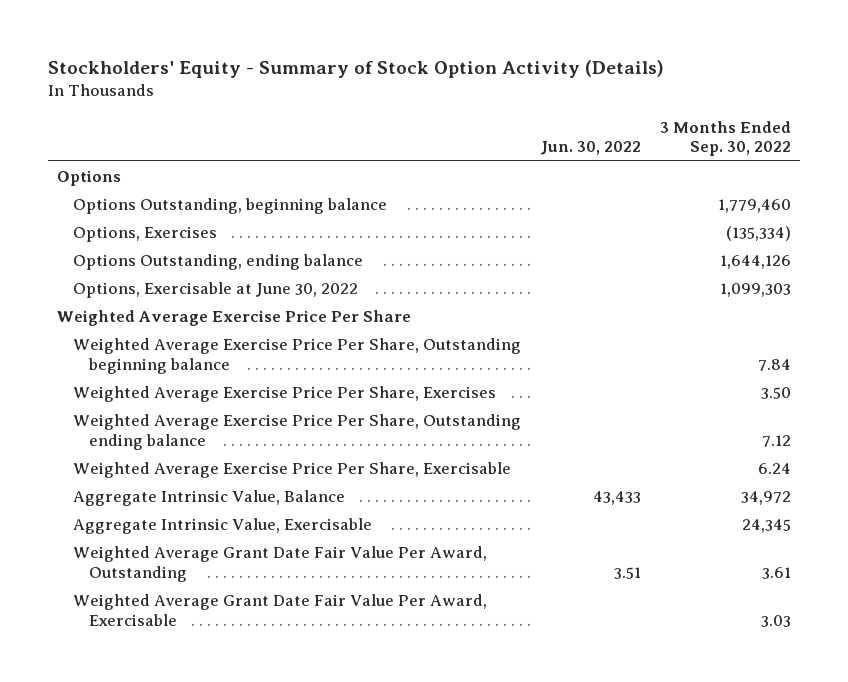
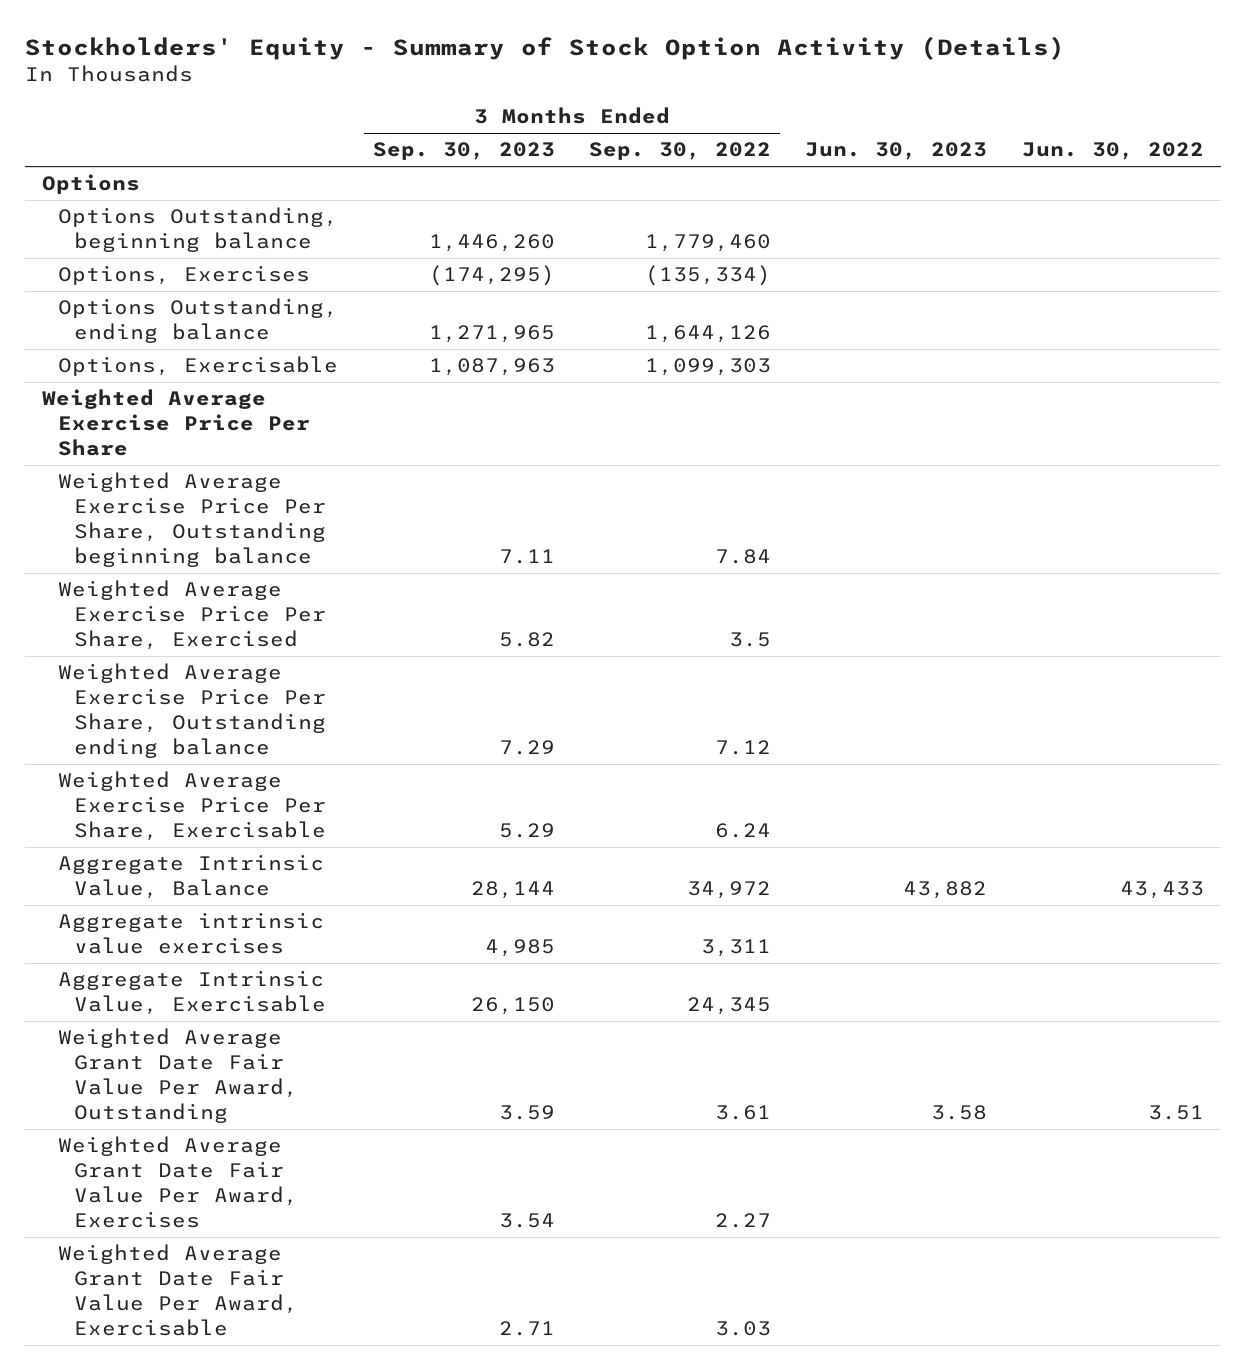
- | Jun. 30, 2022 | 3 Months Ended Sep. 30, 2022
+ | 3 Months Ended Sep. 30, 2023 | 3 Months Ended Sep. 30, 2022 | Jun. 30, 2023 | Jun. 30, 2022
- Options, Exercisable at June 30, 2022 | | 1,099,303
+ Options, Exercisable | 1,087,963 | 1,099,303 | |
- Weighted Average Exercise Price Per Share, Exercises | | 3.50
+ Weighted Average Exercise Price Per Share, Exercised | 5.82 | 3.5 | |
+ Aggregate intrinsic value exercises | 4,985 | 3,311 | |
+ Weighted Average Grant Date Fair Value Per Award, Exercises | 3.54 | 2.27 | |

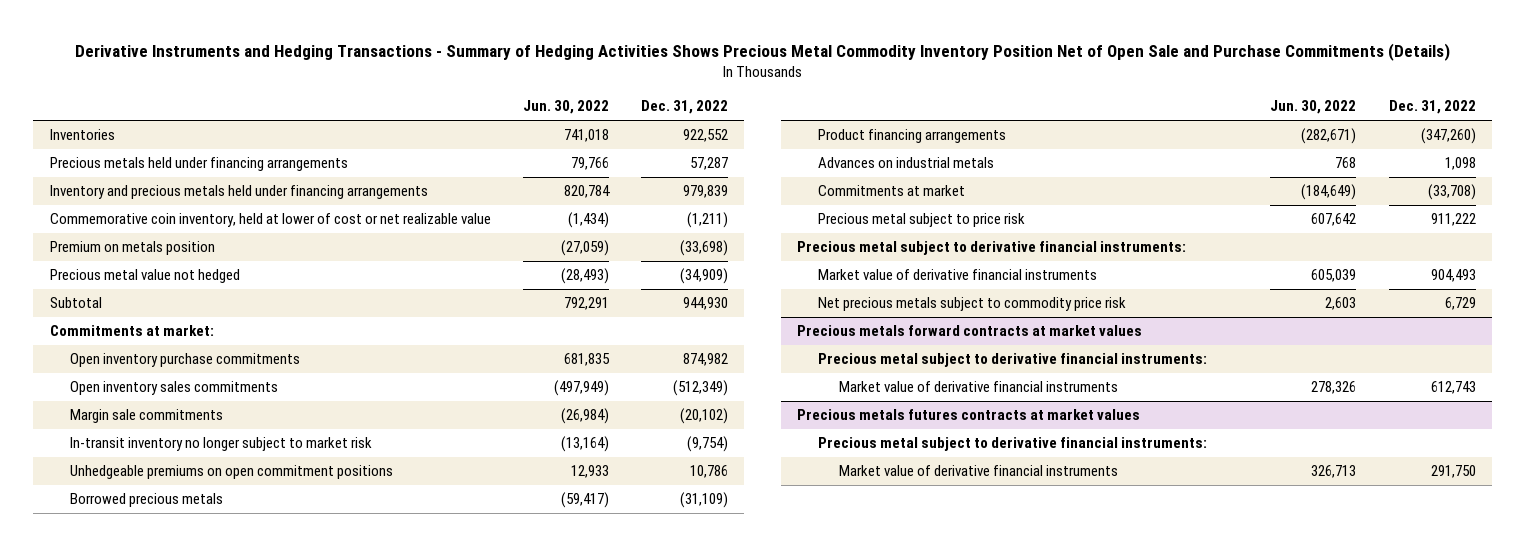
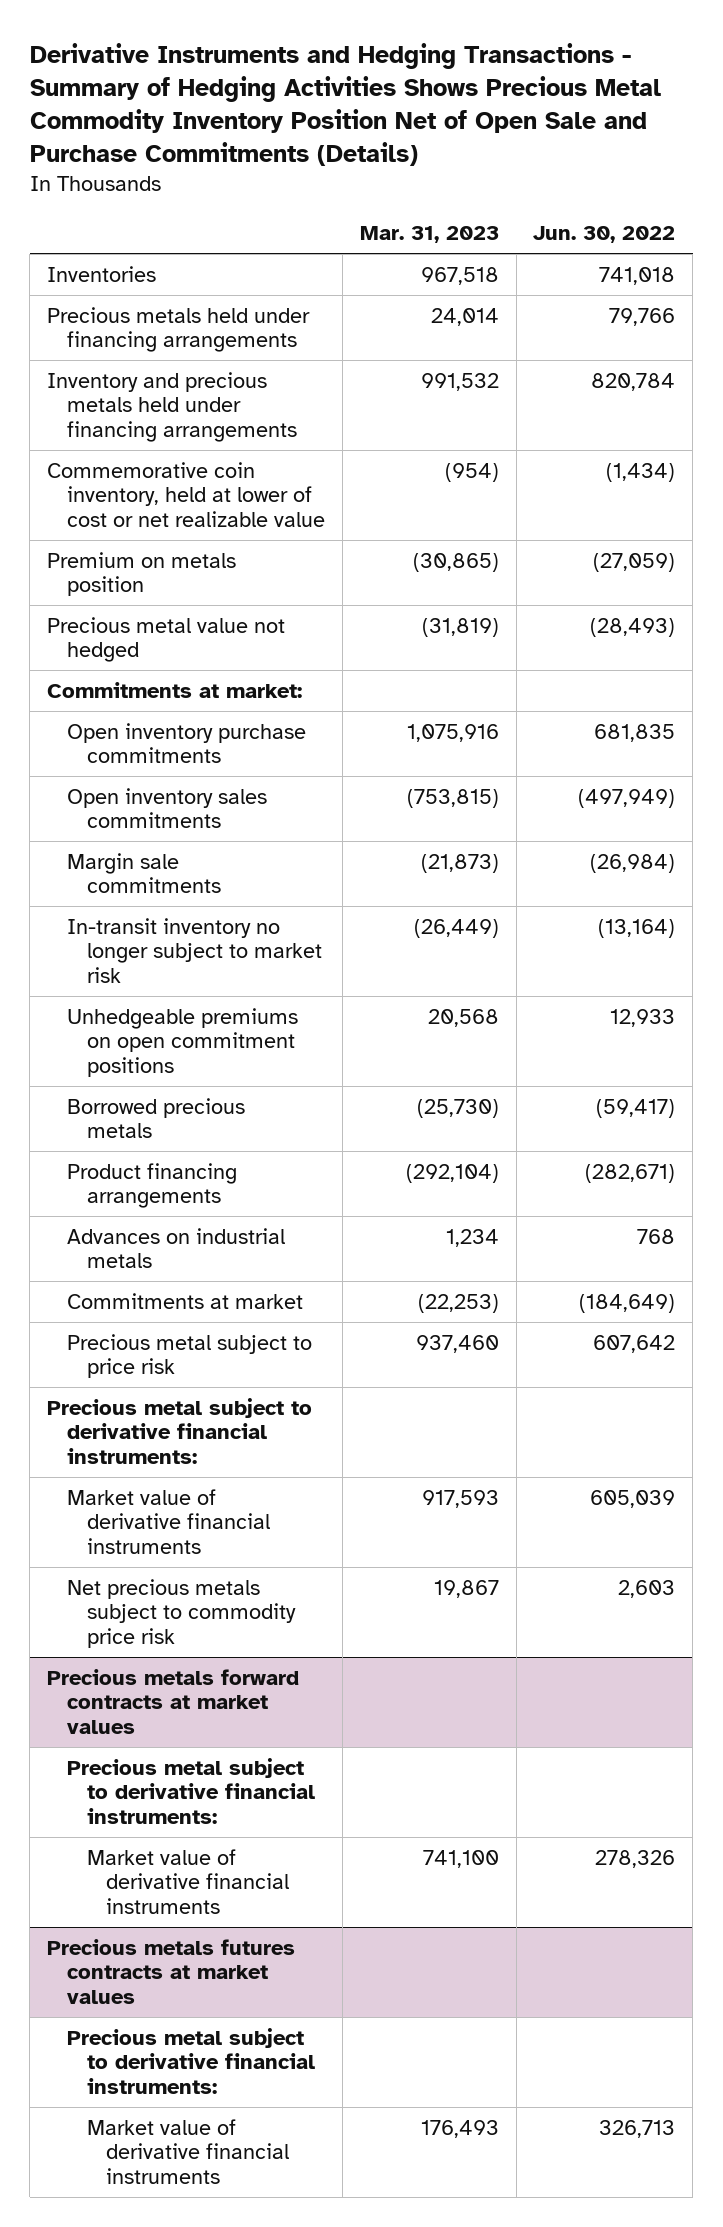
- | Jun. 30, 2022 | Dec. 31, 2022
+ | Mar. 31, 2023 | Jun. 30, 2022
- Subtotal | 792,291 | 944,930

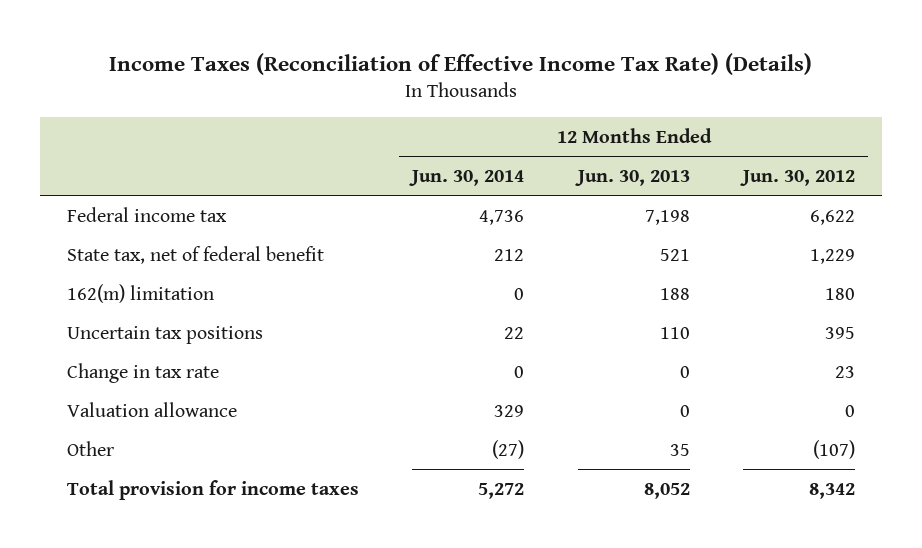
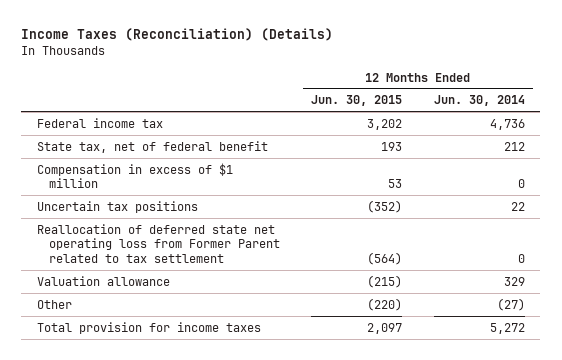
- Income Taxes (Reconciliation of Effective Income Tax Rate) (Details)
+ Income Taxes (Reconciliation) (Details)
- | 12 Months Ended Jun. 30, 2014 | 12 Months Ended Jun. 30, 2013 | 12 Months Ended Jun. 30, 2012
+ | 12 Months Ended Jun. 30, 2015 | 12 Months Ended Jun. 30, 2014
- 162(m) limitation | 0 | 188 | 180
+ Compensation in excess of $1 million | 53 | 0
- Change in tax rate | 0 | 0 | 23
+ Reallocation of deferred state net operating loss from Former Parent related to tax settlement | (564) | 0

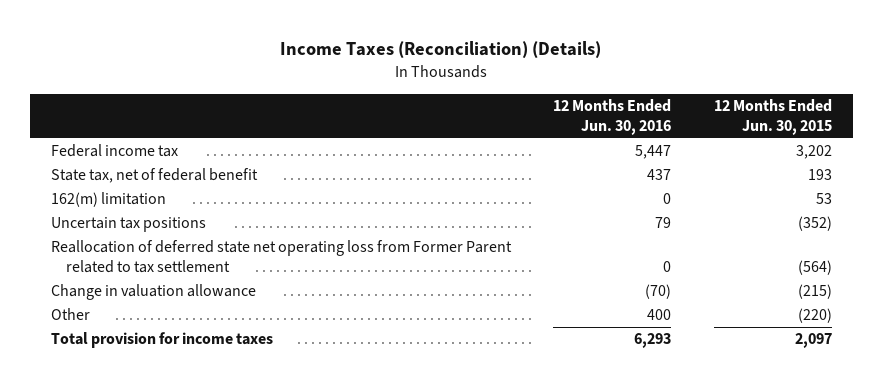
- | 12 Months Ended Jun. 30, 2015 | 12 Months Ended Jun. 30, 2014
+ | 12 Months Ended Jun. 30, 2016 | 12 Months Ended Jun. 30, 2015
- Compensation in excess of $1 million | 53 | 0
+ 162(m) limitation | 0 | 53
- Valuation allowance | (215) | 329
+ Change in valuation allowance | (70) | (215)

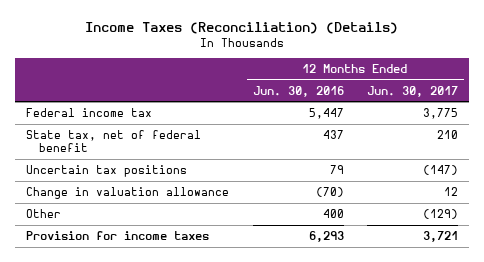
- | 12 Months Ended Jun. 30, 2016 | 12 Months Ended Jun. 30, 2015
+ | 12 Months Ended Jun. 30, 2016 | 12 Months Ended Jun. 30, 2017
- 162(m) limitation | 0 | 53
- Reallocation of deferred state net operating loss from Former Parent related to tax settlement | 0 | (564)
- Total provision for income taxes | 6,293 | 2,097
+ Provision for income taxes | 6,293 | 3,721

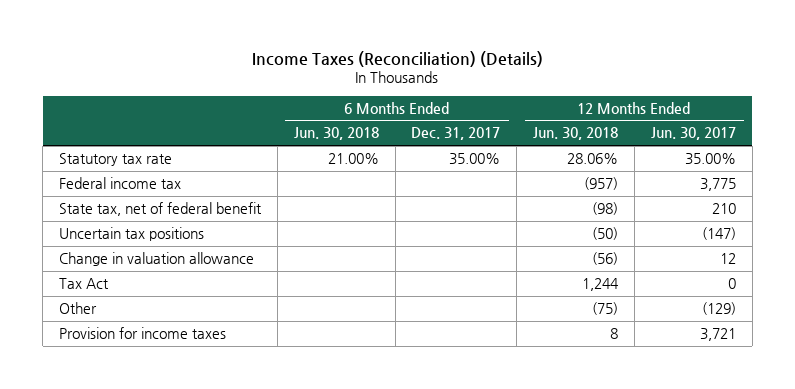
- | 12 Months Ended Jun. 30, 2016 | 12 Months Ended Jun. 30, 2017
+ | 6 Months Ended Jun. 30, 2018 | 6 Months Ended Dec. 31, 2017 | 12 Months Ended Jun. 30, 2018 | 12 Months Ended Jun. 30, 2017
+ Statutory tax rate | 21.00% | 35.00% | 28.06% | 35.00%
+ Tax Act | | | 1,244 | 0

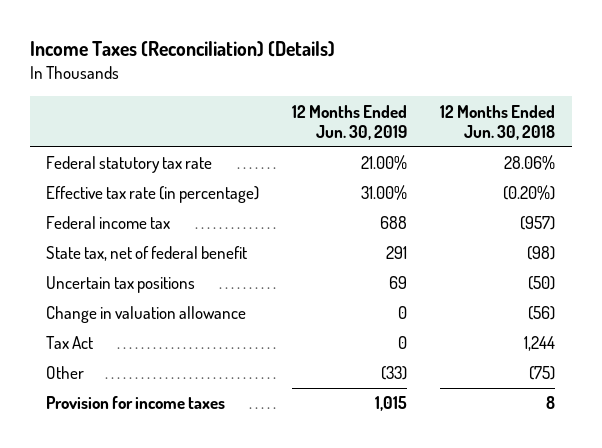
- | 6 Months Ended Jun. 30, 2018 | 6 Months Ended Dec. 31, 2017 | 12 Months Ended Jun. 30, 2018 | 12 Months Ended Jun. 30, 2017
+ | 12 Months Ended Jun. 30, 2019 | 12 Months Ended Jun. 30, 2018
- Statutory tax rate | 21.00% | 35.00% | 28.06% | 35.00%
+ Federal statutory tax rate | 21.00% | 28.06%
+ Effective tax rate (in percentage) | 31.00% | (0.20%)

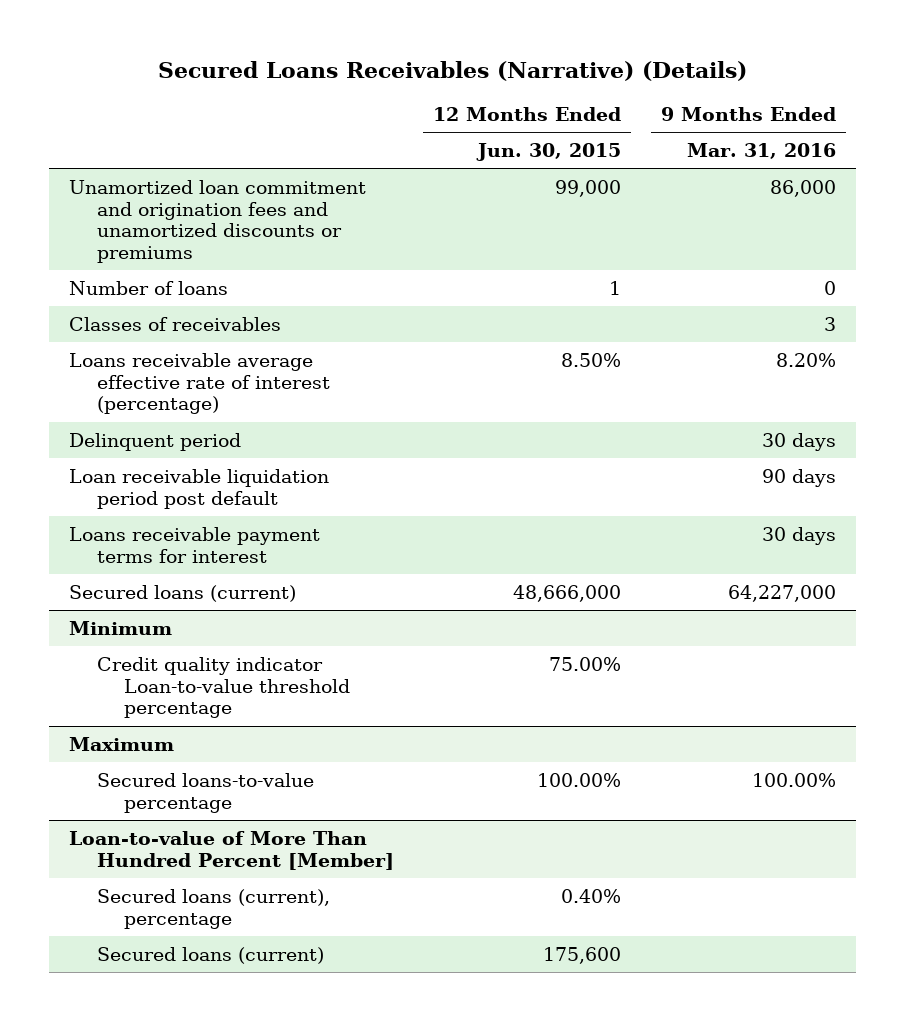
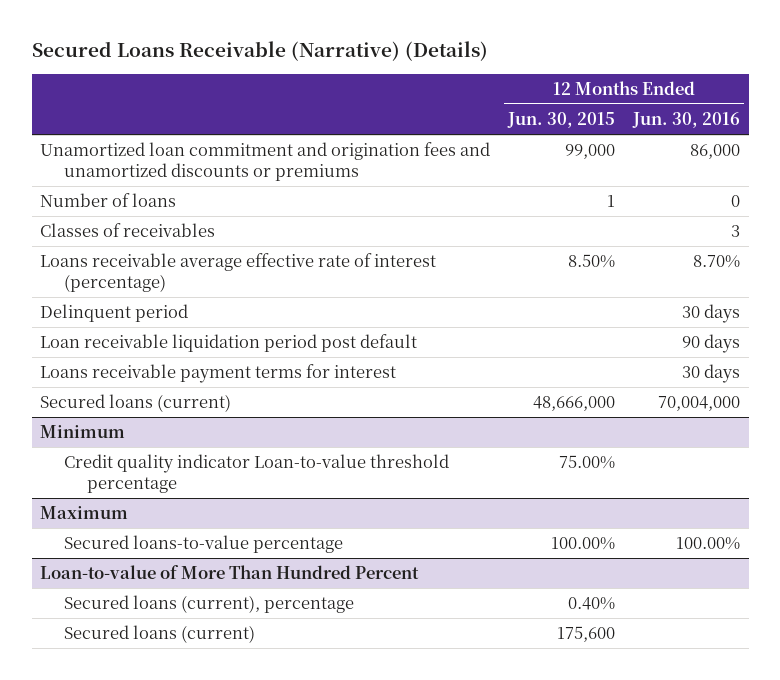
- Secured Loans Receivables (Narrative) (Details)
+ Secured Loans Receivable (Narrative) (Details)
- | 12 Months Ended Jun. 30, 2015 | 9 Months Ended Mar. 31, 2016
+ | 12 Months Ended Jun. 30, 2015 | 12 Months Ended Jun. 30, 2016
- Loan-to-value of More Than Hundred Percent [Member]
+ Loan-to-value of More Than Hundred Percent

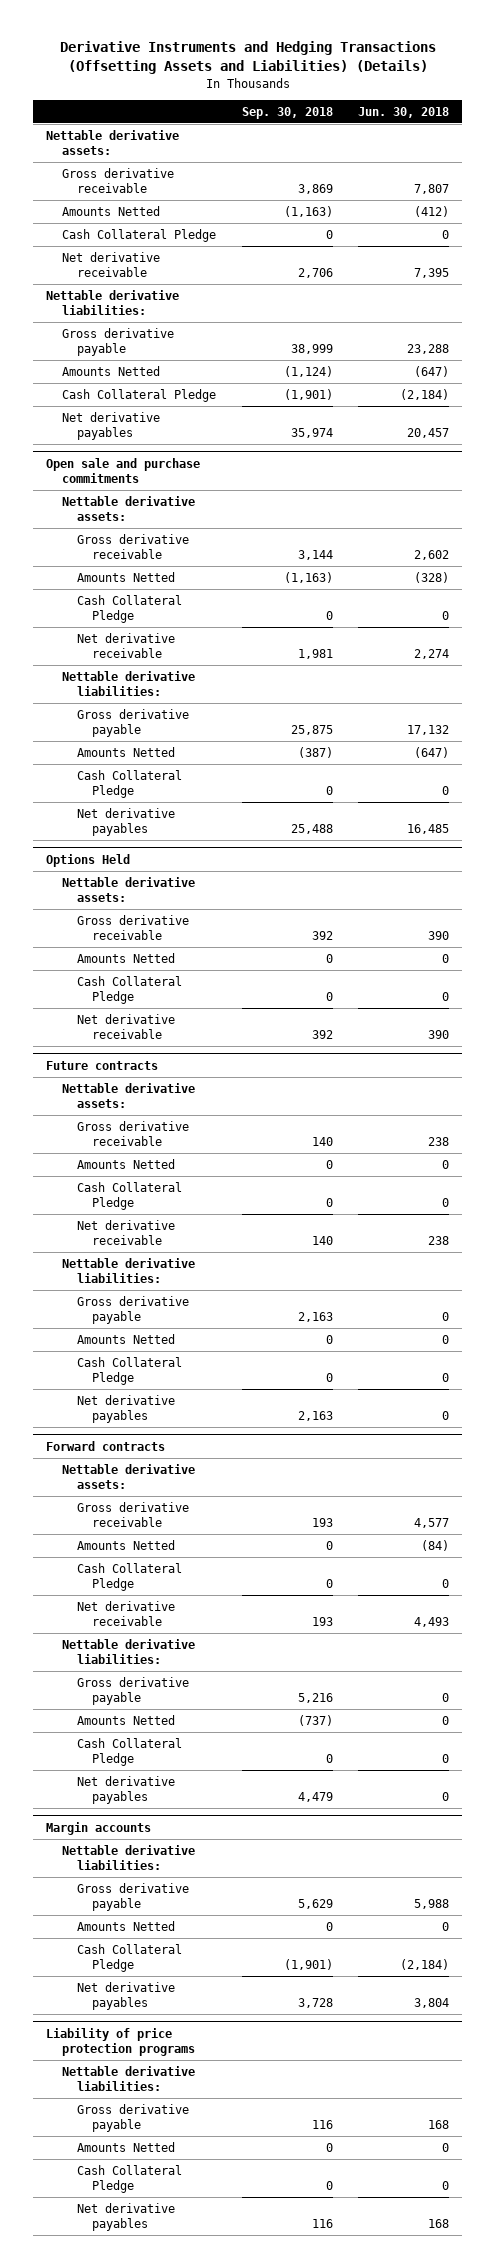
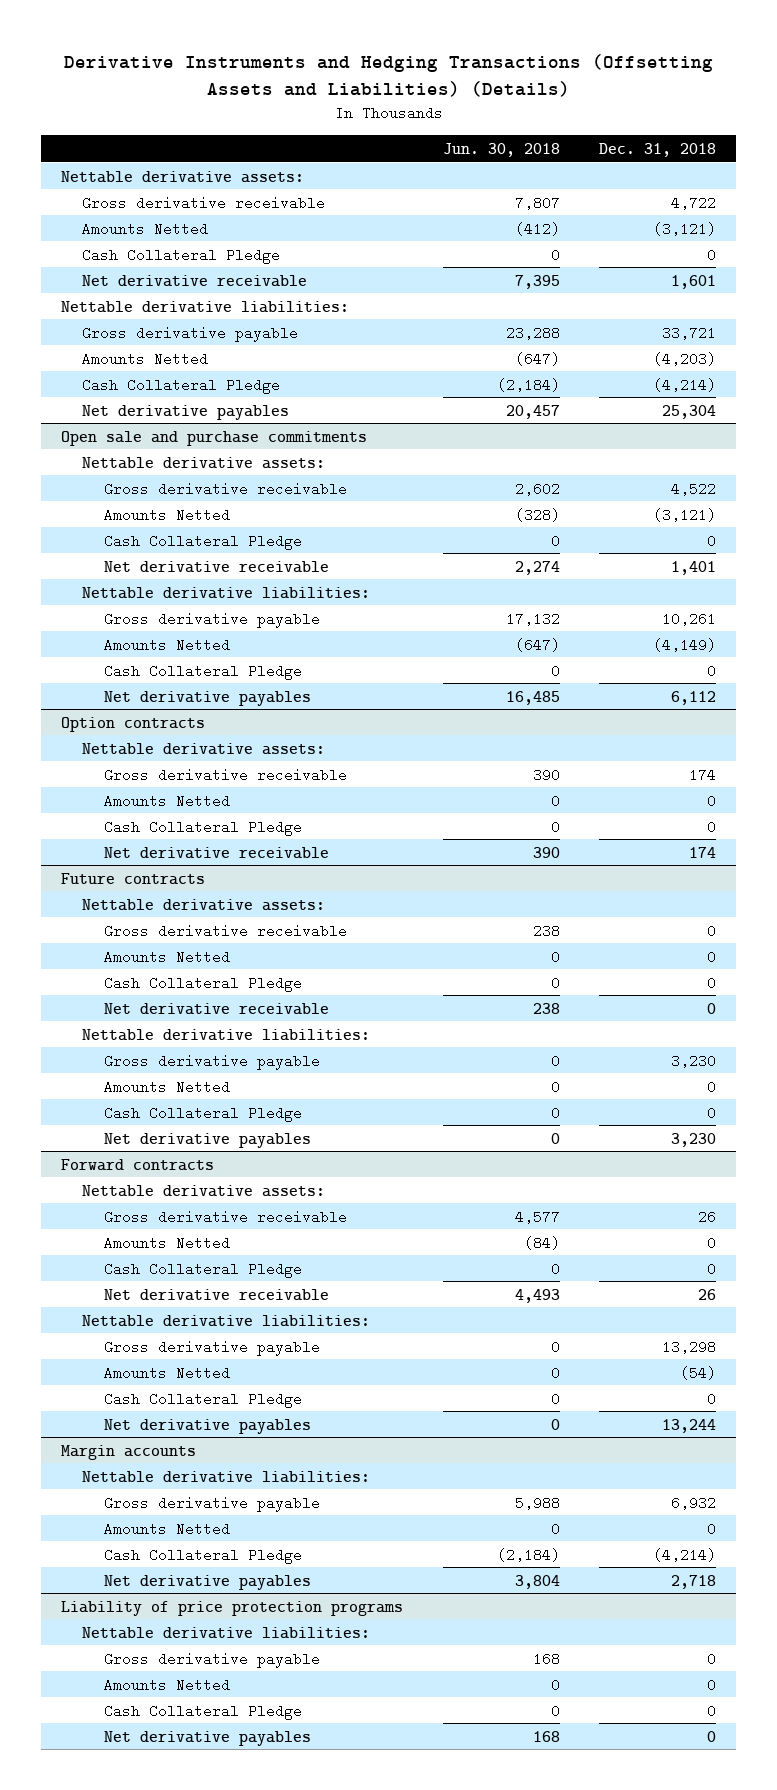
- | Sep. 30, 2018 | Jun. 30, 2018
+ | Jun. 30, 2018 | Dec. 31, 2018
- Options Held
+ Option contracts

